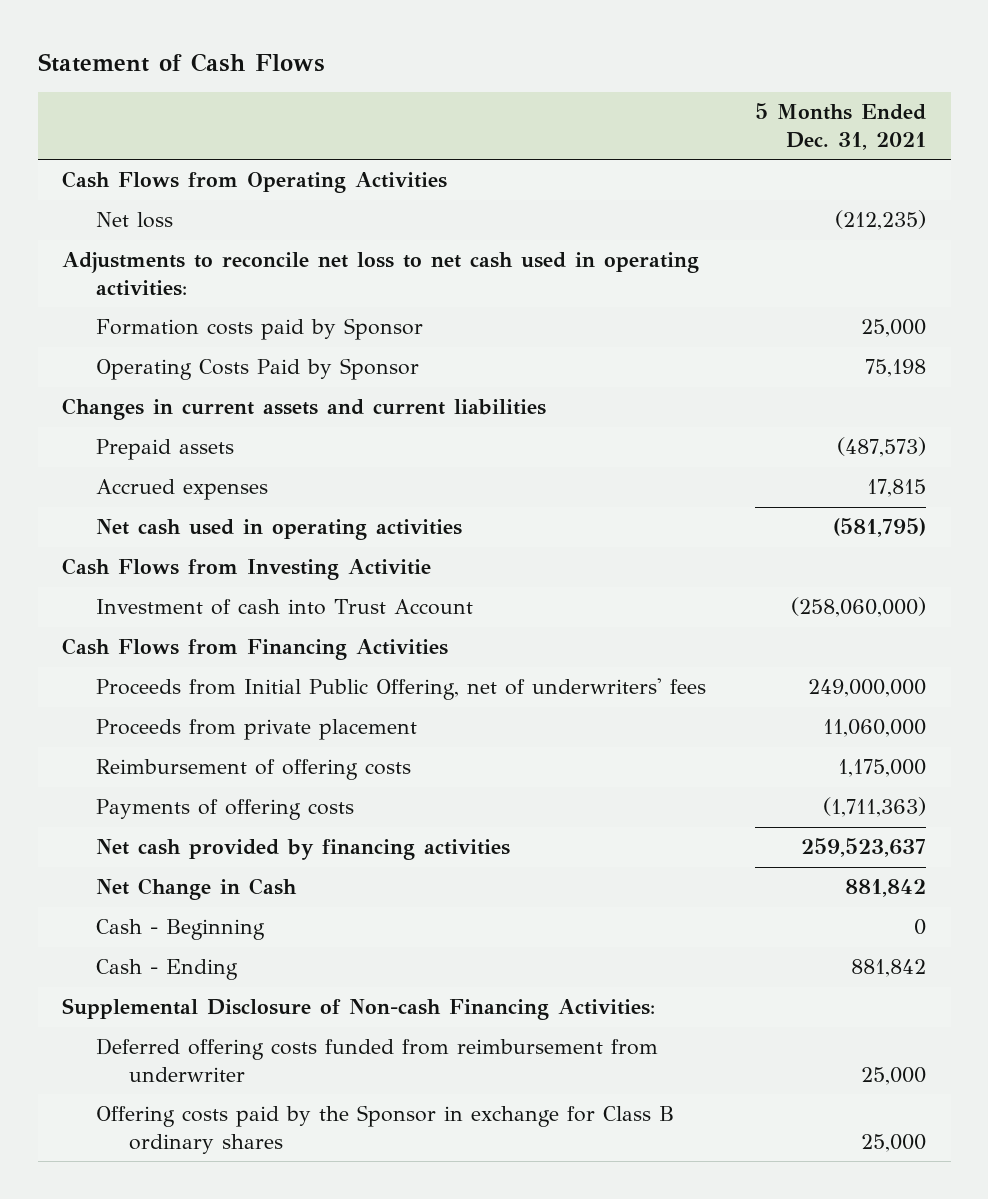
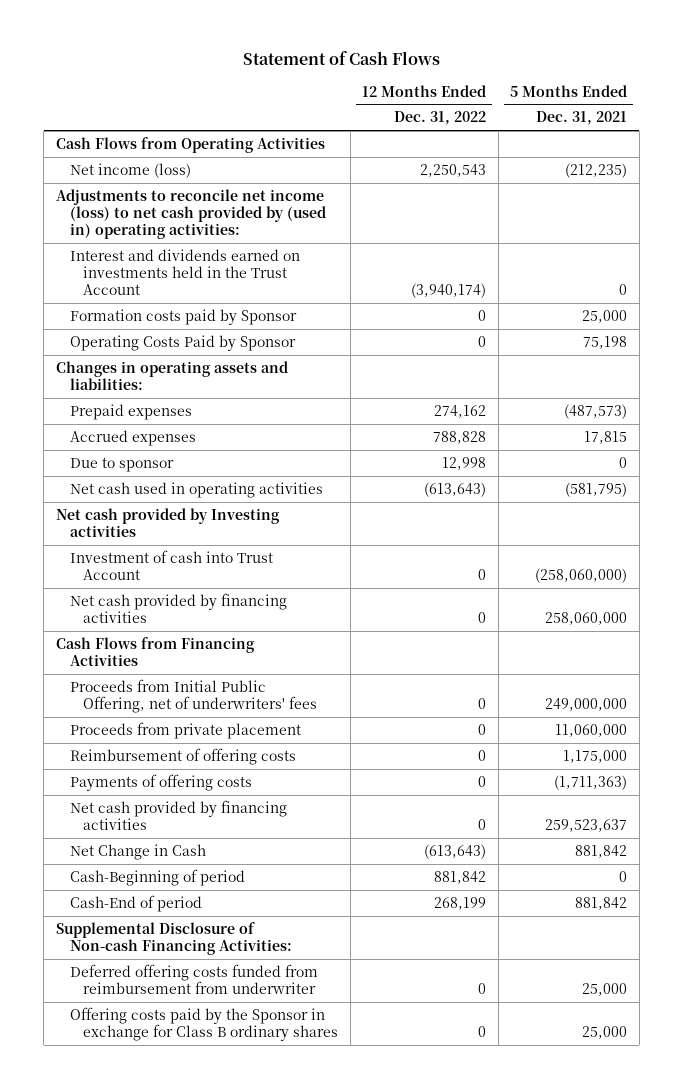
- | 5 Months Ended Dec. 31, 2021
+ | 12 Months Ended Dec. 31, 2022 | 5 Months Ended Dec. 31, 2021
- Net loss | (212,235)
- Adjustments to reconcile net loss to net cash used in operating activities:
+ Net income (loss) | 2,250,543 | (212,235)
+ Adjustments to reconcile net income (loss) to net cash provided by (used in) operating activities:
+ Interest and dividends earned on investments held in the Trust Account | (3,940,174) | 0
- Changes in current assets and current liabilities
- Prepaid assets | (487,573)
+ Changes in operating assets and liabilities:
+ Prepaid expenses | 274,162 | (487,573)
+ Due to sponsor | 12,998 | 0
- Cash Flows from Investing Activitie
+ Net cash provided by Investing activities
+ Net cash provided by financing activities | 0 | 258,060,000
- Cash - Beginning | 0
- Cash - Ending | 881,842
+ Cash-Beginning of period | 881,842 | 0
+ Cash-End of period | 268,199 | 881,842

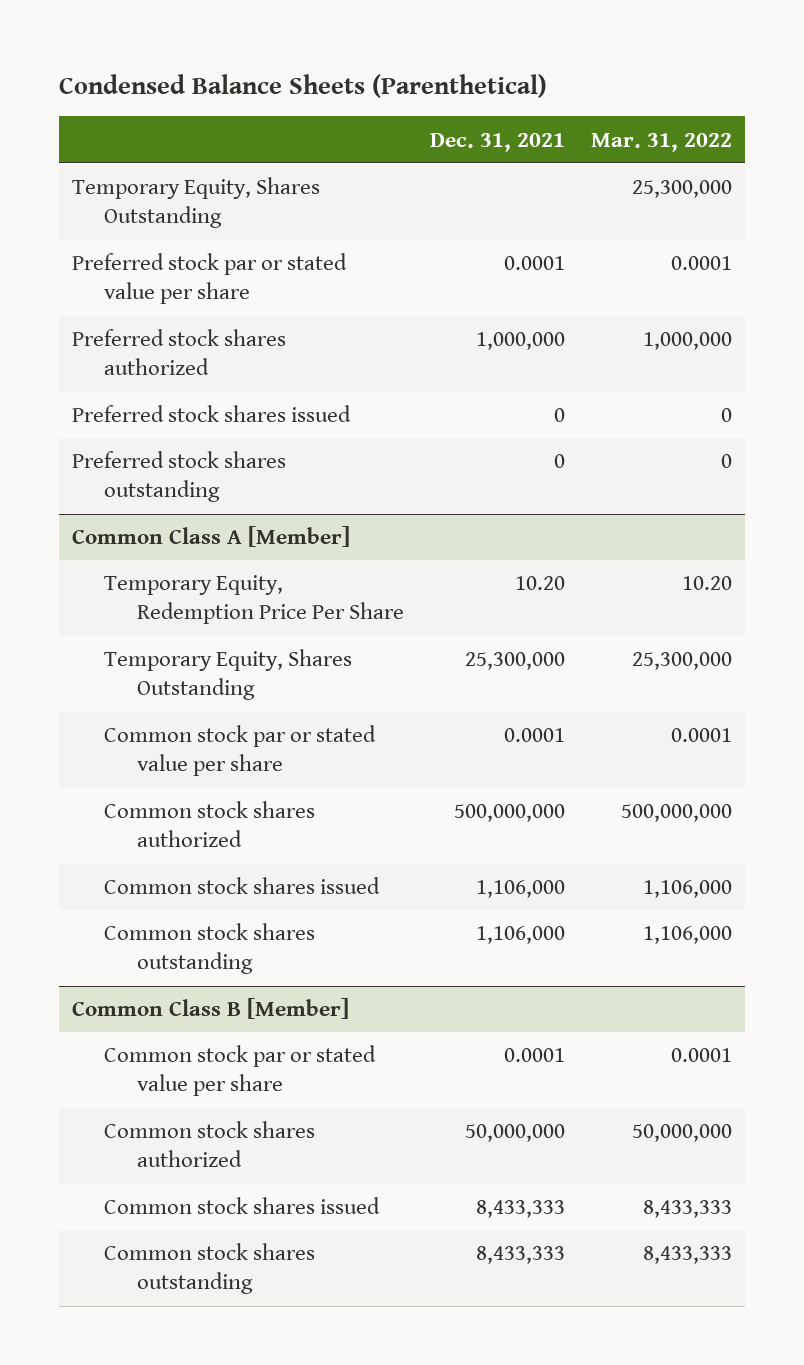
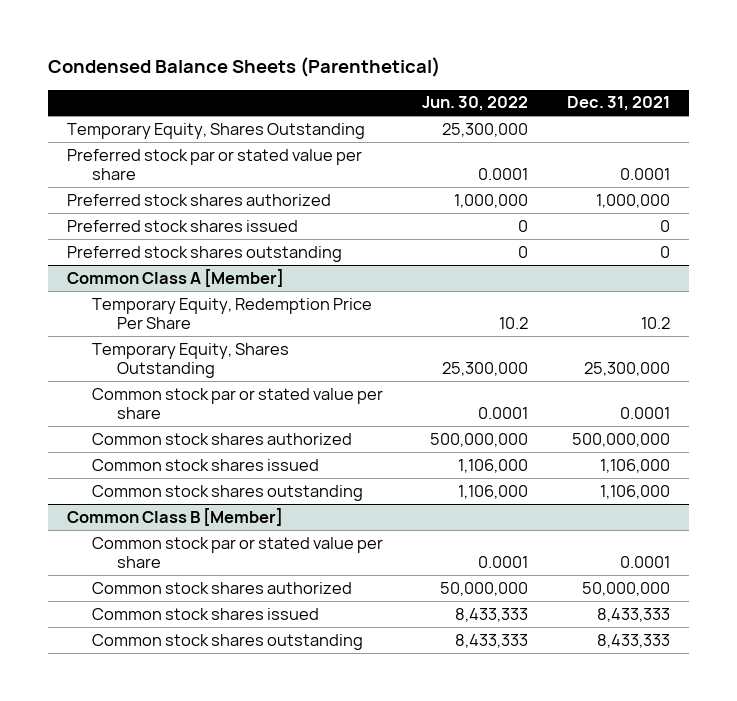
- | Dec. 31, 2021 | Mar. 31, 2022
+ | Jun. 30, 2022 | Dec. 31, 2021
@ Common Class A [Member]
- Temporary Equity, Redemption Price Per Share | 10.20 | 10.20
+ Temporary Equity, Redemption Price Per Share | 10.2 | 10.2

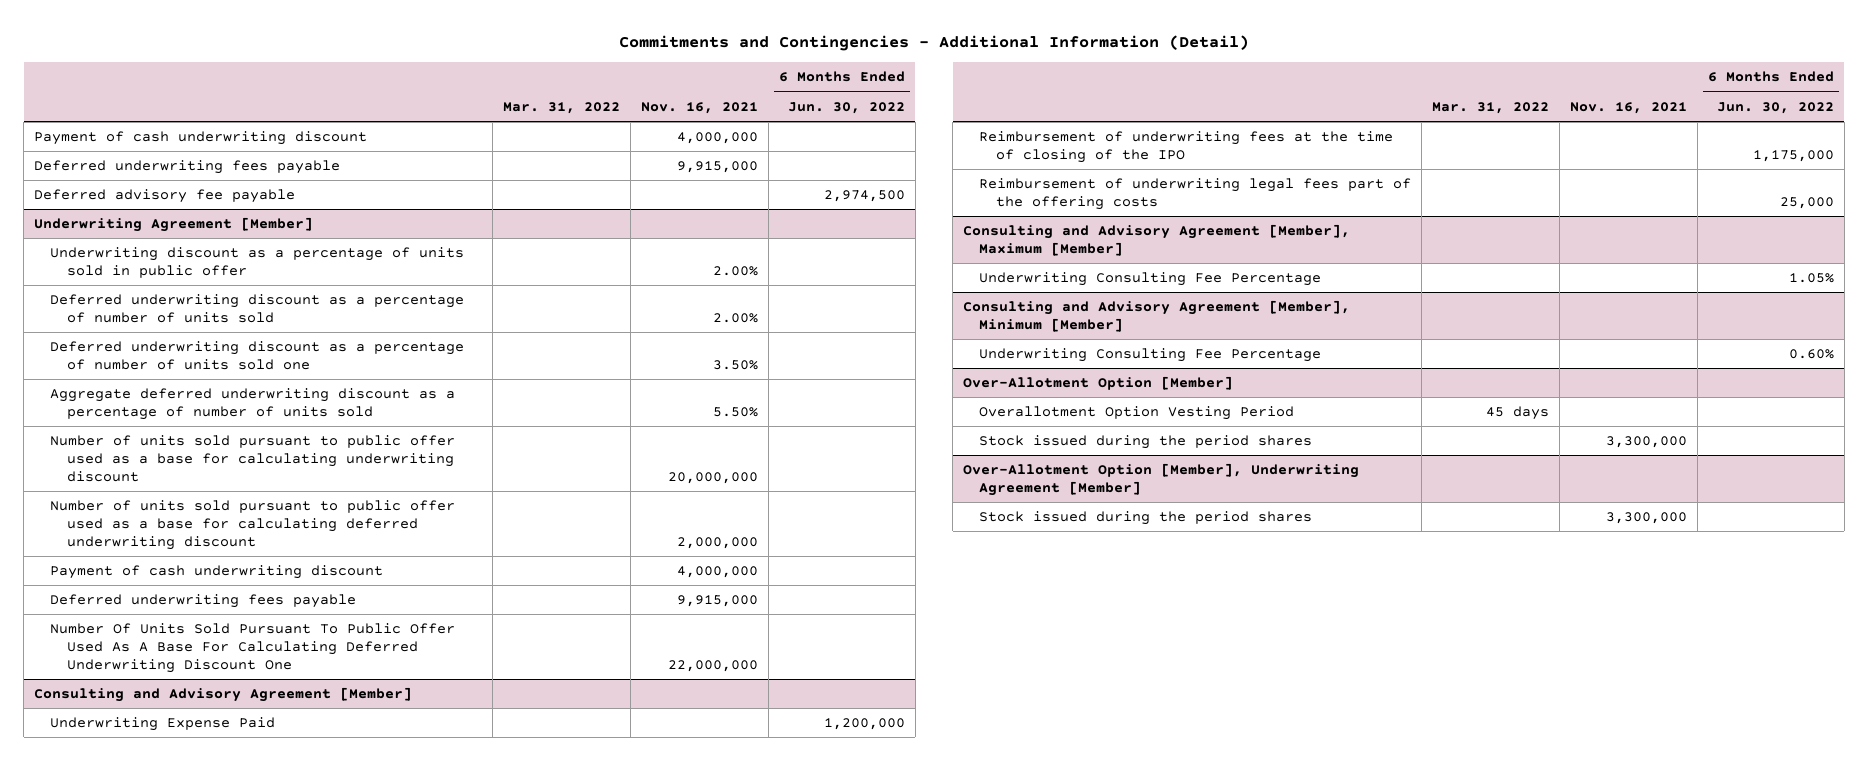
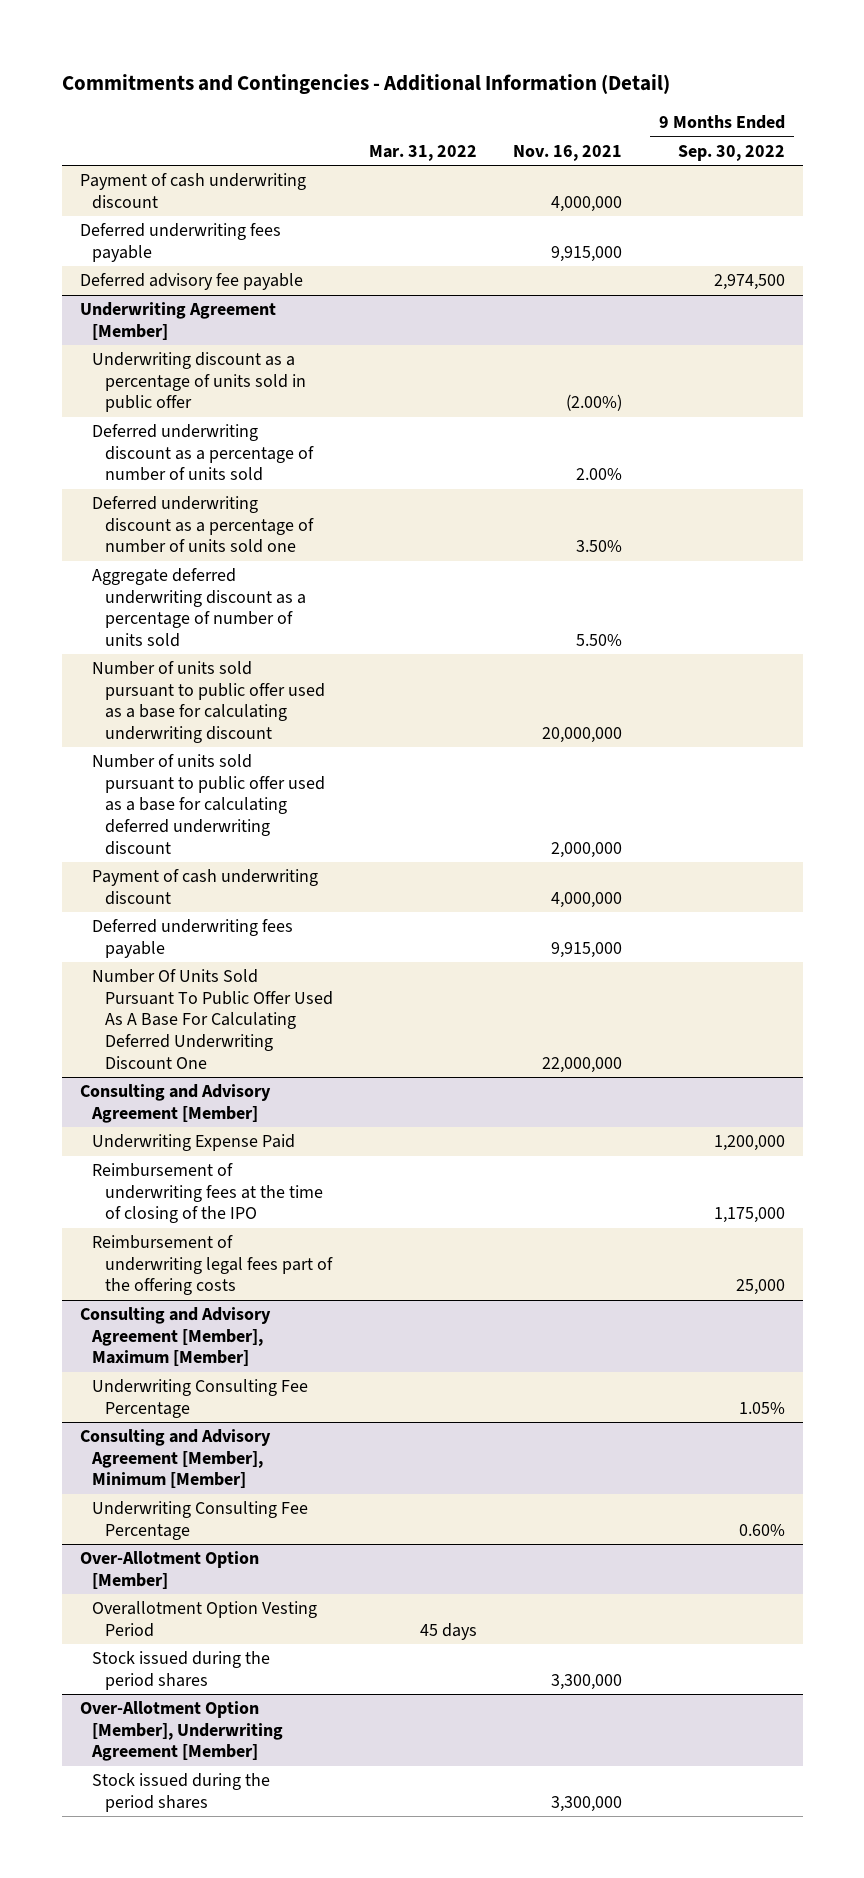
- | Mar. 31, 2022 | Nov. 16, 2021 | 6 Months Ended Jun. 30, 2022
+ | Mar. 31, 2022 | Nov. 16, 2021 | 9 Months Ended Sep. 30, 2022
@ Underwriting Agreement [Member]
- Underwriting discount as a percentage of units sold in public offer | | 2.00% |
+ Underwriting discount as a percentage of units sold in public offer | | (2.00%) |

